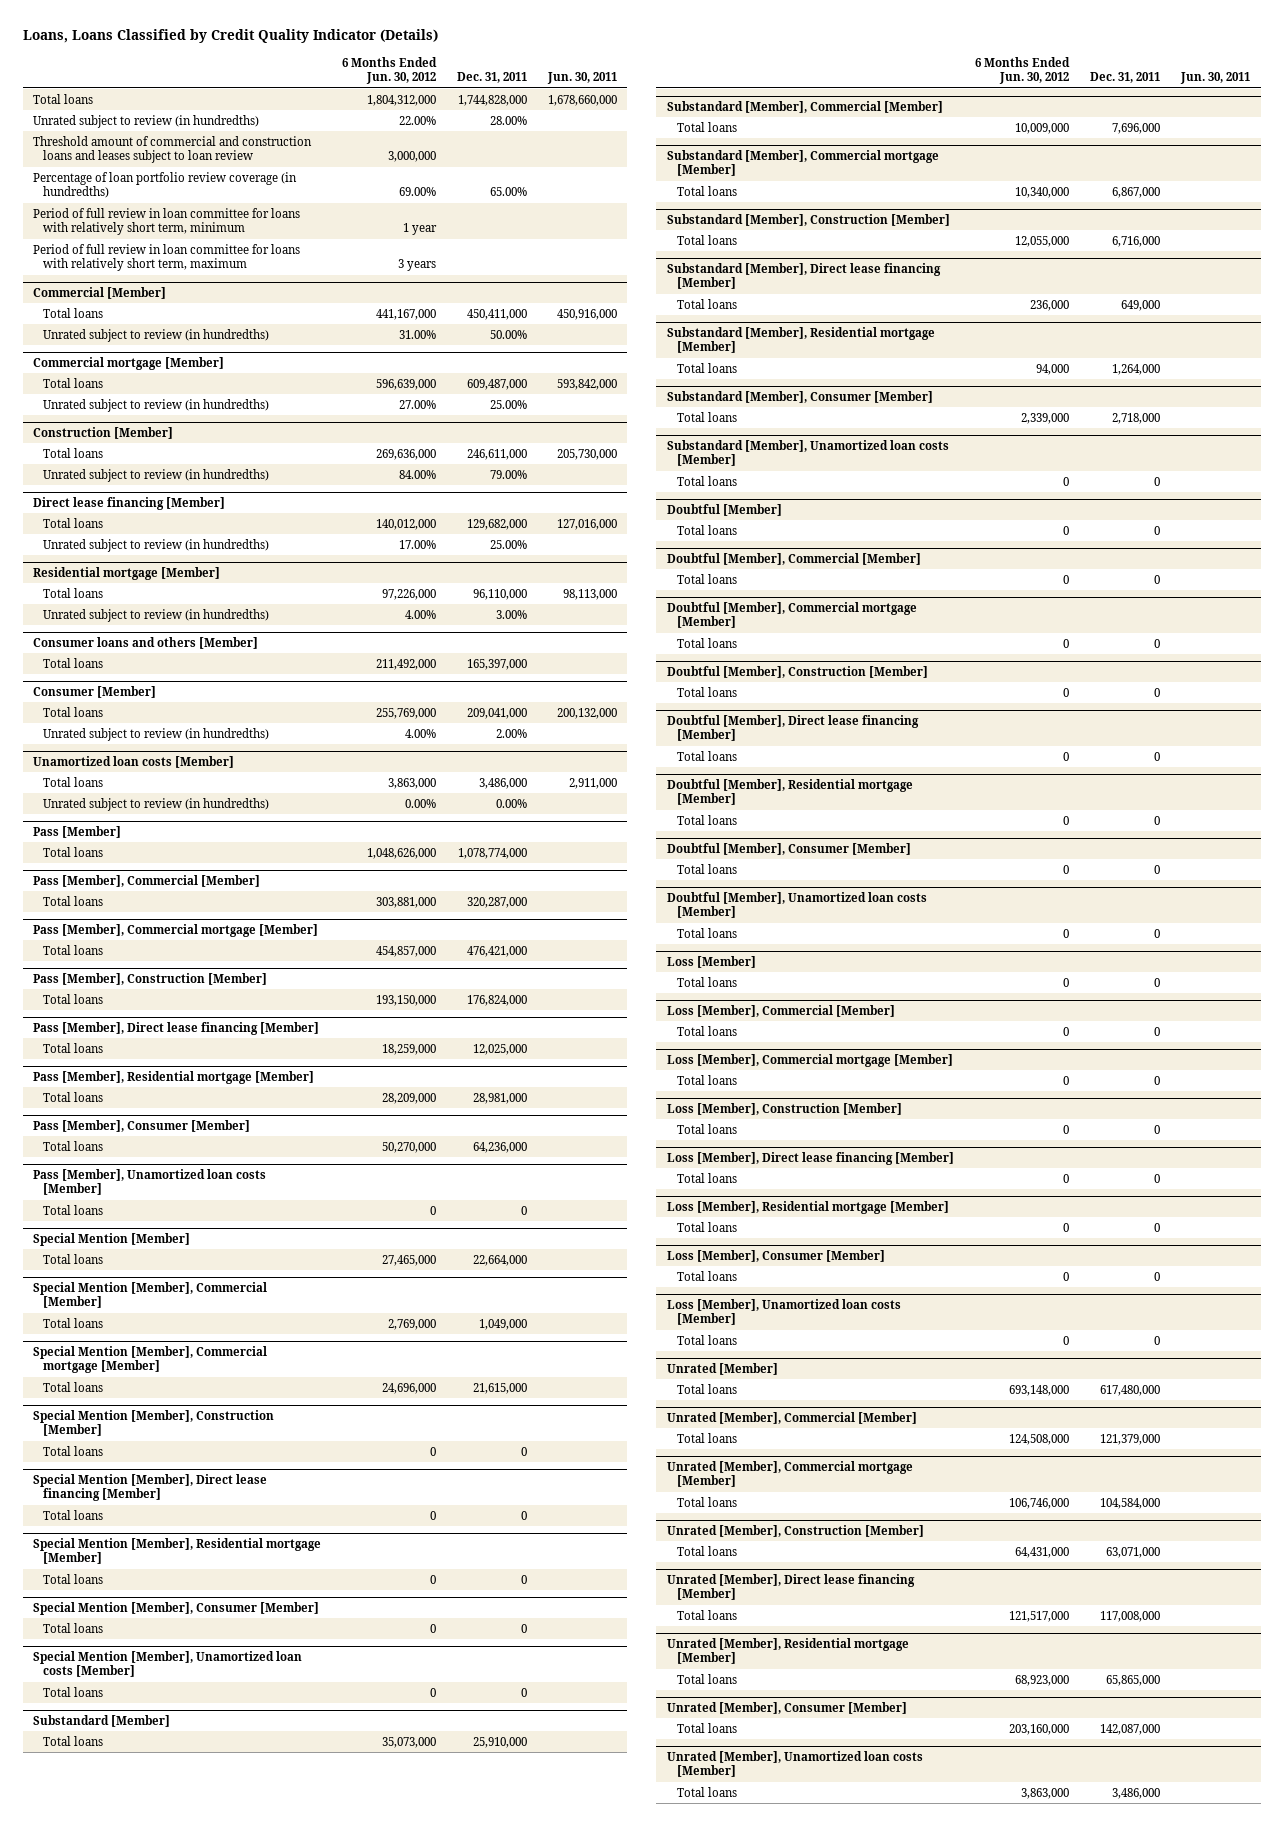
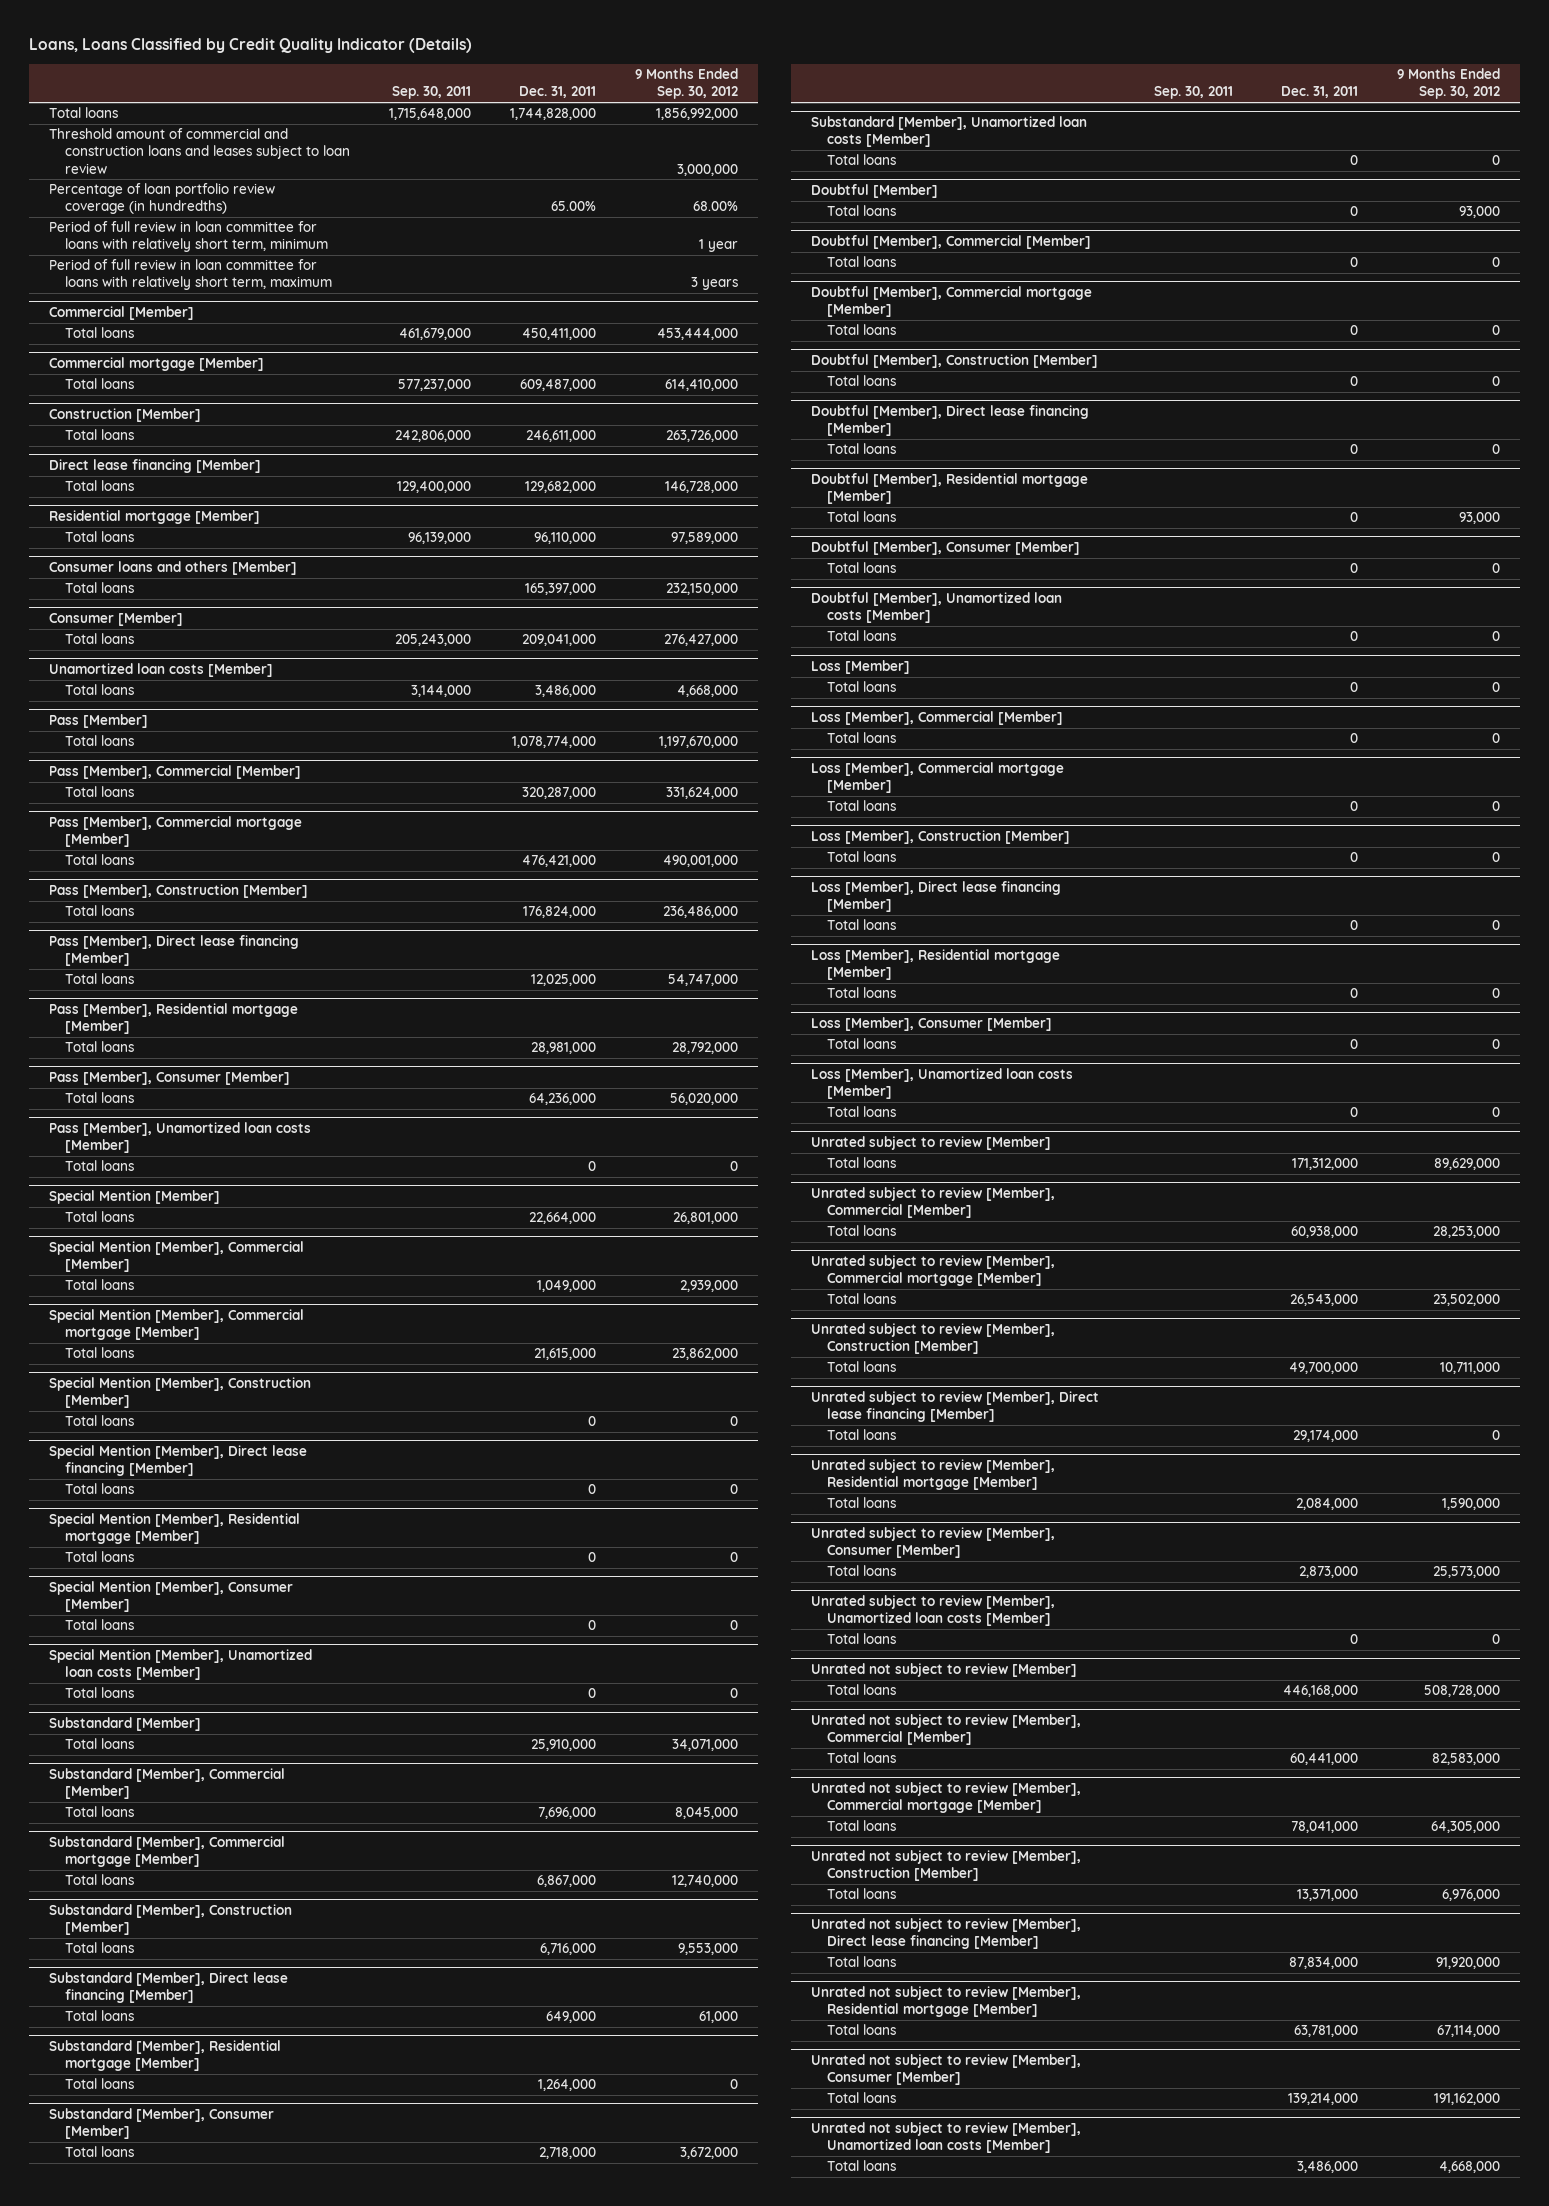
- | 6 Months Ended Jun. 30, 2012 | Dec. 31, 2011 | Jun. 30, 2011
+ | Sep. 30, 2011 | Dec. 31, 2011 | 9 Months Ended Sep. 30, 2012
- Unrated subject to review (in hundredths) | 22.00% | 28.00% |
@ Commercial [Member]
- Unrated subject to review (in hundredths) | 31.00% | 50.00% |
@ Commercial mortgage [Member]
- Unrated subject to review (in hundredths) | 27.00% | 25.00% |
@ Construction [Member]
- Unrated subject to review (in hundredths) | 84.00% | 79.00% |
@ Direct lease financing [Member]
- Unrated subject to review (in hundredths) | 17.00% | 25.00% |
@ Residential mortgage [Member]
- Unrated subject to review (in hundredths) | 4.00% | 3.00% |
@ Consumer [Member]
- Unrated subject to review (in hundredths) | 4.00% | 2.00% |
@ Unamortized loan costs [Member]
- Unrated subject to review (in hundredths) | 0.00% | 0.00% |
- Unrated [Member]
- Total loans | 693,148,000 | 617,480,000 |
- Unrated [Member], Commercial [Member]
- Total loans | 124,508,000 | 121,379,000 |
- Unrated [Member], Commercial mortgage [Member]
- Total loans | 106,746,000 | 104,584,000 |
- Unrated [Member], Construction [Member]
- Total loans | 64,431,000 | 63,071,000 |
- Unrated [Member], Direct lease financing [Member]
- Total loans | 121,517,000 | 117,008,000 |
- Unrated [Member], Residential mortgage [Member]
- Total loans | 68,923,000 | 65,865,000 |
- Unrated [Member], Consumer [Member]
- Total loans | 203,160,000 | 142,087,000 |
- Unrated [Member], Unamortized loan costs [Member]
+ Unrated subject to review [Member]
+ Total loans | | 171,312,000 | 89,629,000
+ Unrated subject to review [Member], Commercial [Member]
+ Total loans | | 60,938,000 | 28,253,000
+ Unrated subject to review [Member], Commercial mortgage [Member]
+ Total loans | | 26,543,000 | 23,502,000
+ Unrated subject to review [Member], Construction [Member]
+ Total loans | | 49,700,000 | 10,711,000
+ Unrated subject to review [Member], Direct lease financing [Member]
+ Total loans | | 29,174,000 | 0
+ Unrated subject to review [Member], Residential mortgage [Member]
+ Total loans | | 2,084,000 | 1,590,000
+ Unrated subject to review [Member], Consumer [Member]
+ Total loans | | 2,873,000 | 25,573,000
+ Unrated subject to review [Member], Unamortized loan costs [Member]
+ Total loans | | 0 | 0
+ Unrated not subject to review [Member]
+ Total loans | | 446,168,000 | 508,728,000
+ Unrated not subject to review [Member], Commercial [Member]
+ Total loans | | 60,441,000 | 82,583,000
+ Unrated not subject to review [Member], Commercial mortgage [Member]
+ Total loans | | 78,041,000 | 64,305,000
+ Unrated not subject to review [Member], Construction [Member]
+ Total loans | | 13,371,000 | 6,976,000
+ Unrated not subject to review [Member], Direct lease financing [Member]
+ Total loans | | 87,834,000 | 91,920,000
+ Unrated not subject to review [Member], Residential mortgage [Member]
+ Total loans | | 63,781,000 | 67,114,000
+ Unrated not subject to review [Member], Consumer [Member]
+ Total loans | | 139,214,000 | 191,162,000
+ Unrated not subject to review [Member], Unamortized loan costs [Member]

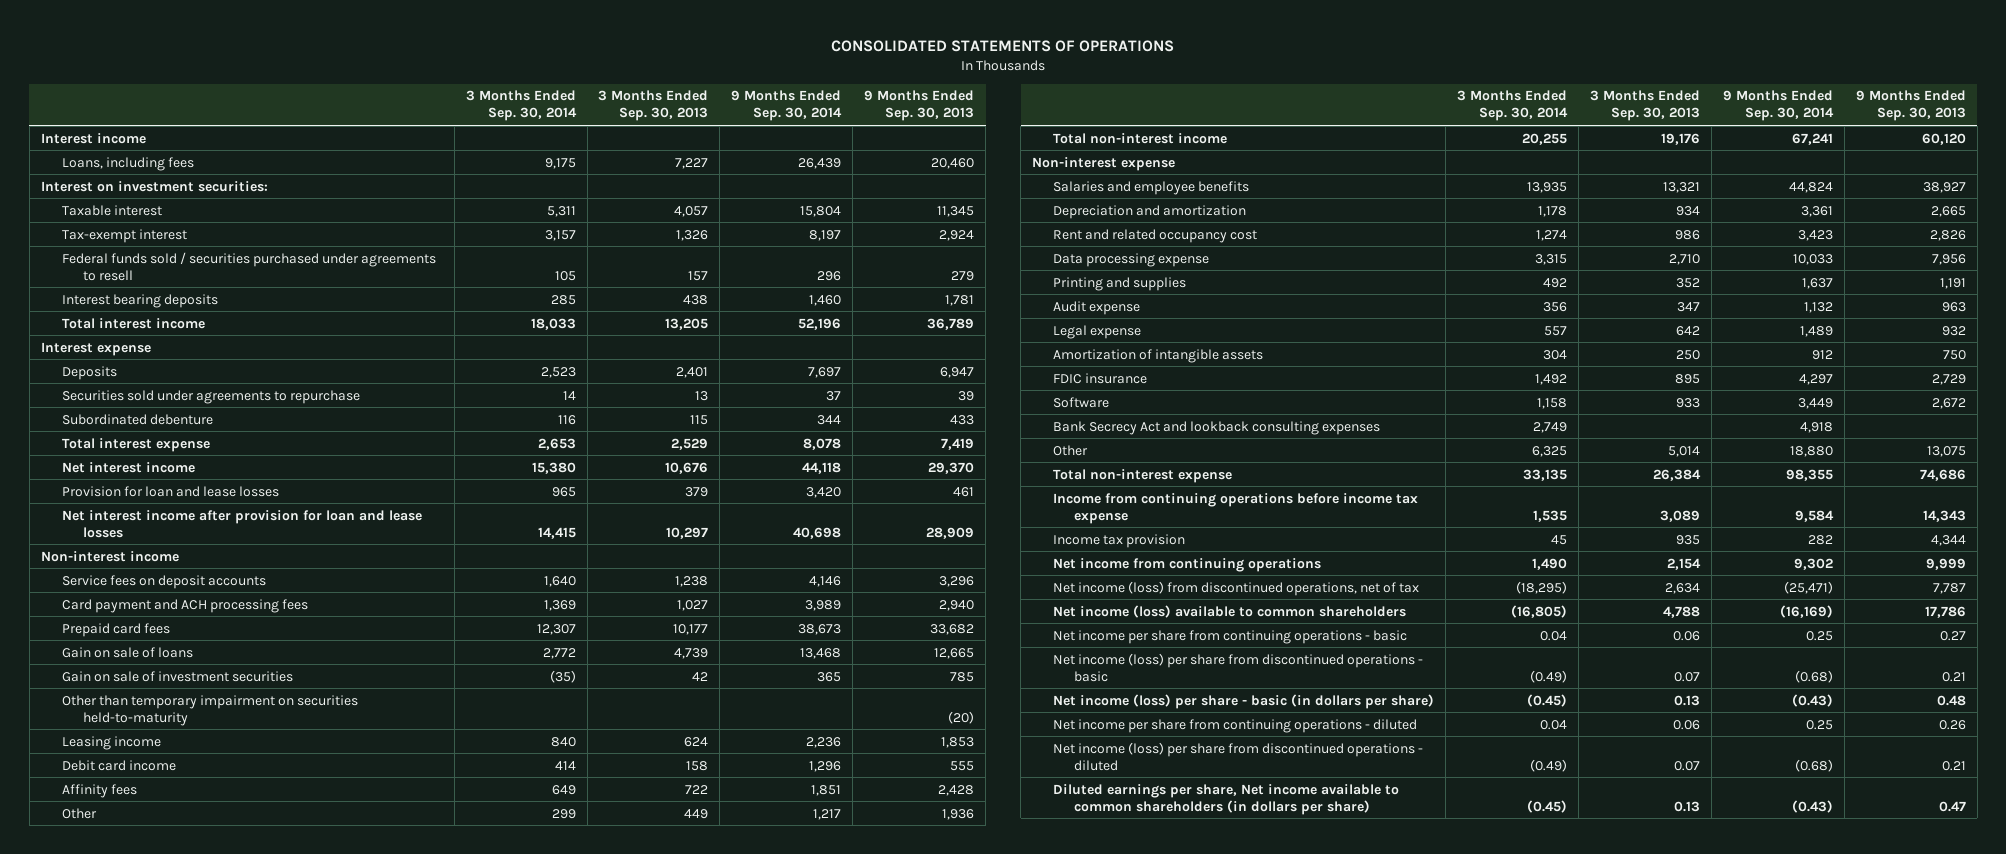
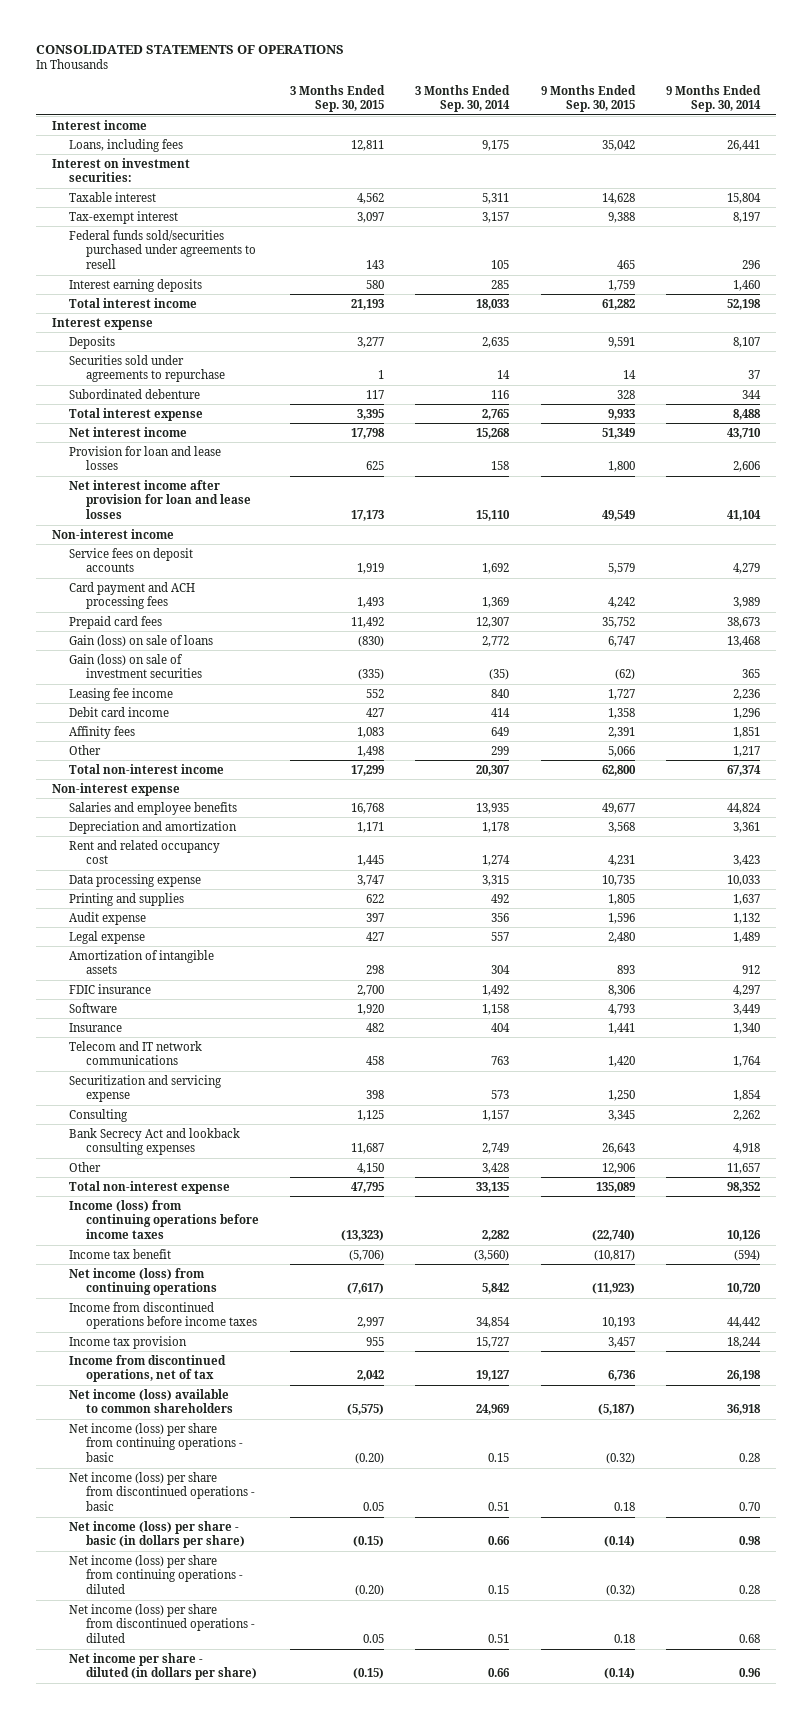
- | 3 Months Ended Sep. 30, 2014 | 3 Months Ended Sep. 30, 2013 | 9 Months Ended Sep. 30, 2014 | 9 Months Ended Sep. 30, 2013
+ | 3 Months Ended Sep. 30, 2015 | 3 Months Ended Sep. 30, 2014 | 9 Months Ended Sep. 30, 2015 | 9 Months Ended Sep. 30, 2014
- Loans, including fees | 9,175 | 7,227 | 26,439 | 20,460
+ Loans, including fees | 12,811 | 9,175 | 35,042 | 26,441
- Federal funds sold / securities purchased under agreements to resell | 105 | 157 | 296 | 279
- Interest bearing deposits | 285 | 438 | 1,460 | 1,781
- Total interest income | 18,033 | 13,205 | 52,196 | 36,789
+ Federal funds sold/securities purchased under agreements to resell | 143 | 105 | 465 | 296
+ Interest earning deposits | 580 | 285 | 1,759 | 1,460
+ Total interest income | 21,193 | 18,033 | 61,282 | 52,198
- Deposits | 2,523 | 2,401 | 7,697 | 6,947
+ Deposits | 3,277 | 2,635 | 9,591 | 8,107
- Total interest expense | 2,653 | 2,529 | 8,078 | 7,419
- Net interest income | 15,380 | 10,676 | 44,118 | 29,370
- Provision for loan and lease losses | 965 | 379 | 3,420 | 461
- Net interest income after provision for loan and lease losses | 14,415 | 10,297 | 40,698 | 28,909
+ Total interest expense | 3,395 | 2,765 | 9,933 | 8,488
+ Net interest income | 17,798 | 15,268 | 51,349 | 43,710
+ Provision for loan and lease losses | 625 | 158 | 1,800 | 2,606
+ Net interest income after provision for loan and lease losses | 17,173 | 15,110 | 49,549 | 41,104
- Service fees on deposit accounts | 1,640 | 1,238 | 4,146 | 3,296
+ Service fees on deposit accounts | 1,919 | 1,692 | 5,579 | 4,279
- Gain on sale of loans | 2,772 | 4,739 | 13,468 | 12,665
- Gain on sale of investment securities | (35) | 42 | 365 | 785
- Other than temporary impairment on securities held-to-maturity | | | | (20)
- Leasing income | 840 | 624 | 2,236 | 1,853
+ Gain (loss) on sale of loans | (830) | 2,772 | 6,747 | 13,468
+ Gain (loss) on sale of investment securities | (335) | (35) | (62) | 365
+ Leasing fee income | 552 | 840 | 1,727 | 2,236
- Total non-interest income | 20,255 | 19,176 | 67,241 | 60,120
+ Total non-interest income | 17,299 | 20,307 | 62,800 | 67,374
+ Insurance | 482 | 404 | 1,441 | 1,340
+ Telecom and IT network communications | 458 | 763 | 1,420 | 1,764
+ Securitization and servicing expense | 398 | 573 | 1,250 | 1,854
+ Consulting | 1,125 | 1,157 | 3,345 | 2,262
- Other | 6,325 | 5,014 | 18,880 | 13,075
- Total non-interest expense | 33,135 | 26,384 | 98,355 | 74,686
- Income from continuing operations before income tax expense | 1,535 | 3,089 | 9,584 | 14,343
- Income tax provision | 45 | 935 | 282 | 4,344
- Net income from continuing operations | 1,490 | 2,154 | 9,302 | 9,999
- Net income (loss) from discontinued operations, net of tax | (18,295) | 2,634 | (25,471) | 7,787
- Net income (loss) available to common shareholders | (16,805) | 4,788 | (16,169) | 17,786
- Net income per share from continuing operations - basic | 0.04 | 0.06 | 0.25 | 0.27
- Net income (loss) per share from discontinued operations - basic | (0.49) | 0.07 | (0.68) | 0.21
- Net income (loss) per share - basic (in dollars per share) | (0.45) | 0.13 | (0.43) | 0.48
- Net income per share from continuing operations - diluted | 0.04 | 0.06 | 0.25 | 0.26
- Net income (loss) per share from discontinued operations - diluted | (0.49) | 0.07 | (0.68) | 0.21
- Diluted earnings per share, Net income available to common shareholders (in dollars per share) | (0.45) | 0.13 | (0.43) | 0.47
+ Other | 4,150 | 3,428 | 12,906 | 11,657
+ Total non-interest expense | 47,795 | 33,135 | 135,089 | 98,352
+ Income (loss) from continuing operations before income taxes | (13,323) | 2,282 | (22,740) | 10,126
+ Income tax benefit | (5,706) | (3,560) | (10,817) | (594)
+ Net income (loss) from continuing operations | (7,617) | 5,842 | (11,923) | 10,720
+ Income from discontinued operations before income taxes | 2,997 | 34,854 | 10,193 | 44,442
+ Income tax provision | 955 | 15,727 | 3,457 | 18,244
+ Income from discontinued operations, net of tax | 2,042 | 19,127 | 6,736 | 26,198
+ Net income (loss) available to common shareholders | (5,575) | 24,969 | (5,187) | 36,918
+ Net income (loss) per share from continuing operations - basic | (0.20) | 0.15 | (0.32) | 0.28
+ Net income (loss) per share from discontinued operations - basic | 0.05 | 0.51 | 0.18 | 0.70
+ Net income (loss) per share - basic (in dollars per share) | (0.15) | 0.66 | (0.14) | 0.98
+ Net income (loss) per share from continuing operations - diluted | (0.20) | 0.15 | (0.32) | 0.28
+ Net income (loss) per share from discontinued operations - diluted | 0.05 | 0.51 | 0.18 | 0.68
+ Net income per share - diluted (in dollars per share) | (0.15) | 0.66 | (0.14) | 0.96

